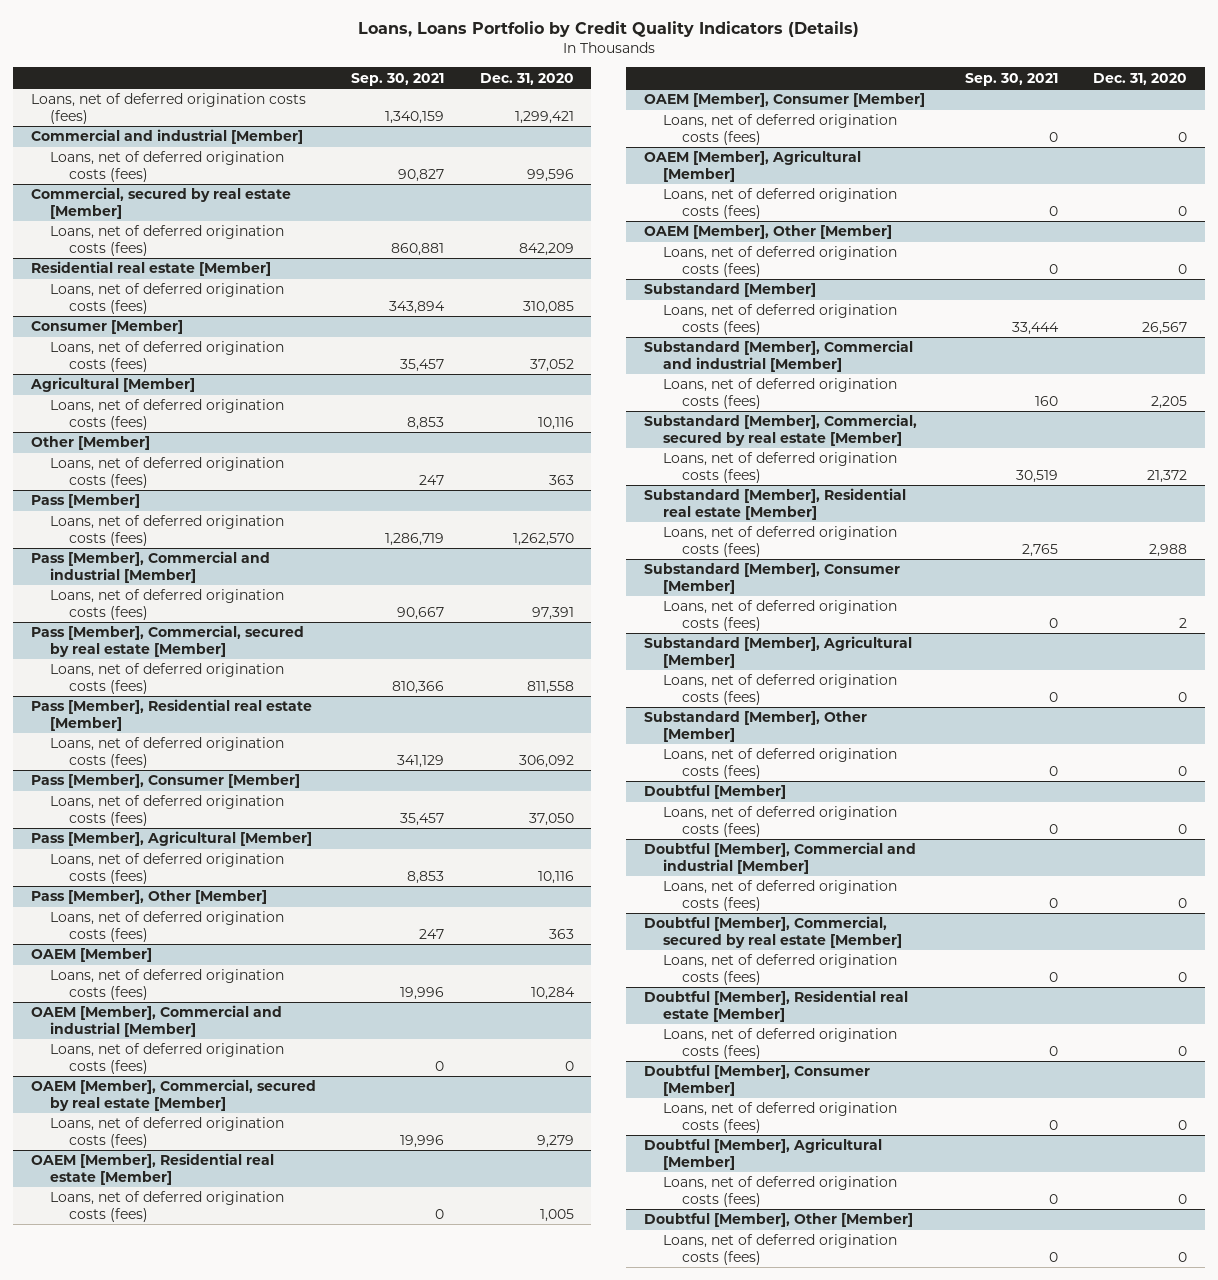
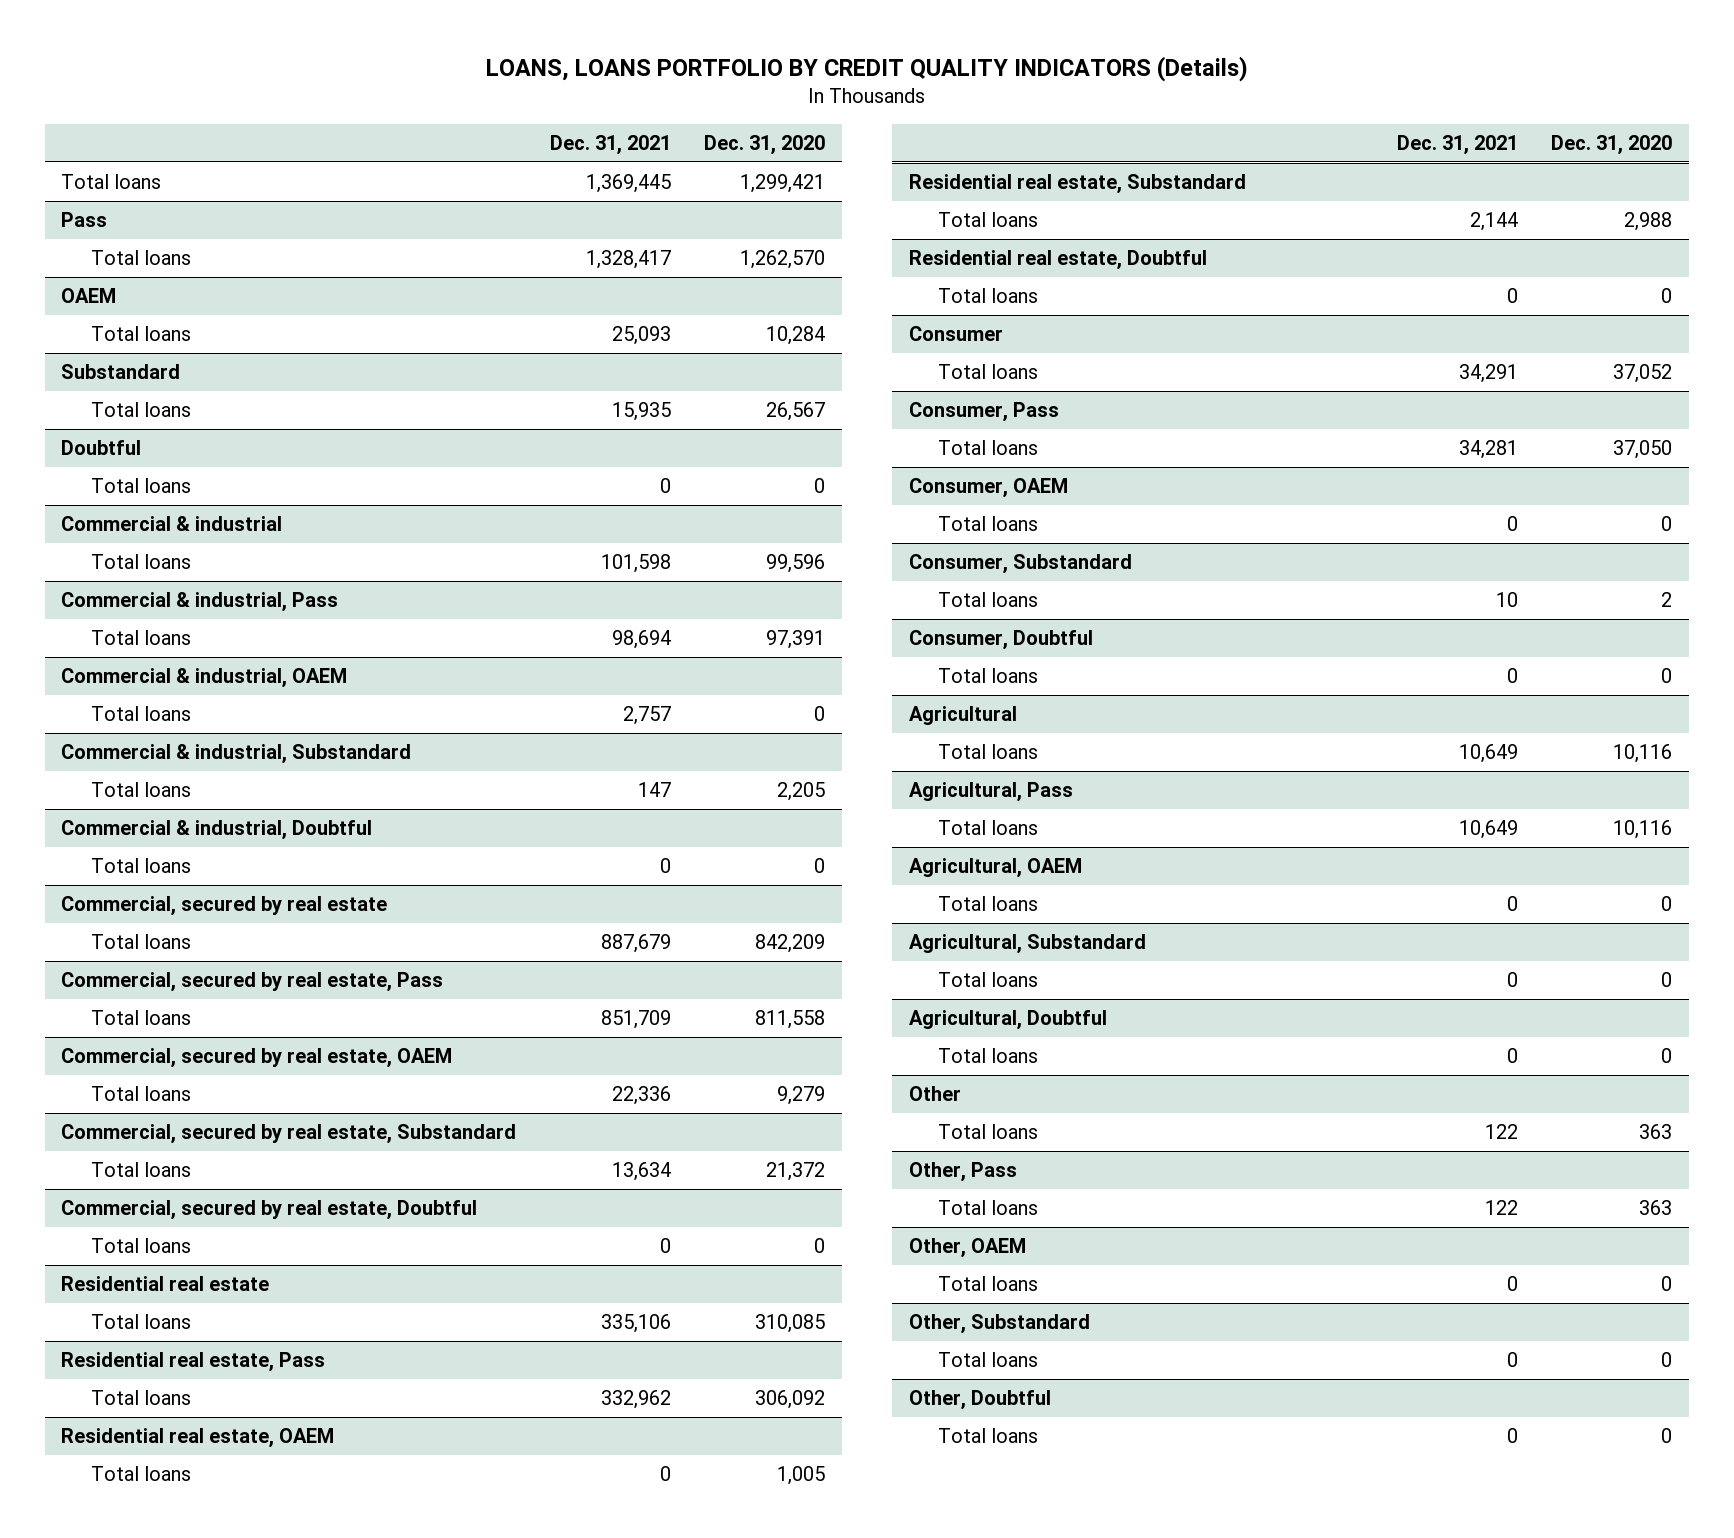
- Loans, Loans Portfolio by Credit Quality Indicators (Details)
+ LOANS, LOANS PORTFOLIO BY CREDIT QUALITY INDICATORS (Details)
- | Sep. 30, 2021 | Dec. 31, 2020
+ | Dec. 31, 2021 | Dec. 31, 2020
- Loans, net of deferred origination costs (fees) | 1,340,159 | 1,299,421
- Commercial and industrial [Member]
- Loans, net of deferred origination costs (fees) | 90,827 | 99,596
- Commercial, secured by real estate [Member]
- Loans, net of deferred origination costs (fees) | 860,881 | 842,209
- Residential real estate [Member]
- Loans, net of deferred origination costs (fees) | 343,894 | 310,085
- Consumer [Member]
- Loans, net of deferred origination costs (fees) | 35,457 | 37,052
- Agricultural [Member]
- Loans, net of deferred origination costs (fees) | 8,853 | 10,116
- Other [Member]
- Loans, net of deferred origination costs (fees) | 247 | 363
- Pass [Member]
- Loans, net of deferred origination costs (fees) | 1,286,719 | 1,262,570
- Pass [Member], Commercial and industrial [Member]
- Loans, net of deferred origination costs (fees) | 90,667 | 97,391
- Pass [Member], Commercial, secured by real estate [Member]
- Loans, net of deferred origination costs (fees) | 810,366 | 811,558
- Pass [Member], Residential real estate [Member]
- Loans, net of deferred origination costs (fees) | 341,129 | 306,092
- Pass [Member], Consumer [Member]
- Loans, net of deferred origination costs (fees) | 35,457 | 37,050
- Pass [Member], Agricultural [Member]
- Loans, net of deferred origination costs (fees) | 8,853 | 10,116
- Pass [Member], Other [Member]
- Loans, net of deferred origination costs (fees) | 247 | 363
- OAEM [Member]
- Loans, net of deferred origination costs (fees) | 19,996 | 10,284
- OAEM [Member], Commercial and industrial [Member]
- Loans, net of deferred origination costs (fees) | 0 | 0
- OAEM [Member], Commercial, secured by real estate [Member]
- Loans, net of deferred origination costs (fees) | 19,996 | 9,279
- OAEM [Member], Residential real estate [Member]
- Loans, net of deferred origination costs (fees) | 0 | 1,005
- OAEM [Member], Consumer [Member]
- Loans, net of deferred origination costs (fees) | 0 | 0
- OAEM [Member], Agricultural [Member]
- Loans, net of deferred origination costs (fees) | 0 | 0
- OAEM [Member], Other [Member]
- Loans, net of deferred origination costs (fees) | 0 | 0
- Substandard [Member]
- Loans, net of deferred origination costs (fees) | 33,444 | 26,567
- Substandard [Member], Commercial and industrial [Member]
- Loans, net of deferred origination costs (fees) | 160 | 2,205
- Substandard [Member], Commercial, secured by real estate [Member]
- Loans, net of deferred origination costs (fees) | 30,519 | 21,372
- Substandard [Member], Residential real estate [Member]
- Loans, net of deferred origination costs (fees) | 2,765 | 2,988
- Substandard [Member], Consumer [Member]
- Loans, net of deferred origination costs (fees) | 0 | 2
- Substandard [Member], Agricultural [Member]
- Loans, net of deferred origination costs (fees) | 0 | 0
- Substandard [Member], Other [Member]
- Loans, net of deferred origination costs (fees) | 0 | 0
- Doubtful [Member]
- Loans, net of deferred origination costs (fees) | 0 | 0
- Doubtful [Member], Commercial and industrial [Member]
- Loans, net of deferred origination costs (fees) | 0 | 0
- Doubtful [Member], Commercial, secured by real estate [Member]
- Loans, net of deferred origination costs (fees) | 0 | 0
- Doubtful [Member], Residential real estate [Member]
- Loans, net of deferred origination costs (fees) | 0 | 0
- Doubtful [Member], Consumer [Member]
- Loans, net of deferred origination costs (fees) | 0 | 0
- Doubtful [Member], Agricultural [Member]
- Loans, net of deferred origination costs (fees) | 0 | 0
- Doubtful [Member], Other [Member]
- Loans, net of deferred origination costs (fees) | 0 | 0
+ Total loans | 1,369,445 | 1,299,421
+ Pass
+ Total loans | 1,328,417 | 1,262,570
+ OAEM
+ Total loans | 25,093 | 10,284
+ Substandard
+ Total loans | 15,935 | 26,567
+ Doubtful
+ Total loans | 0 | 0
+ Commercial & industrial
+ Total loans | 101,598 | 99,596
+ Commercial & industrial, Pass
+ Total loans | 98,694 | 97,391
+ Commercial & industrial, OAEM
+ Total loans | 2,757 | 0
+ Commercial & industrial, Substandard
+ Total loans | 147 | 2,205
+ Commercial & industrial, Doubtful
+ Total loans | 0 | 0
+ Commercial, secured by real estate
+ Total loans | 887,679 | 842,209
+ Commercial, secured by real estate, Pass
+ Total loans | 851,709 | 811,558
+ Commercial, secured by real estate, OAEM
+ Total loans | 22,336 | 9,279
+ Commercial, secured by real estate, Substandard
+ Total loans | 13,634 | 21,372
+ Commercial, secured by real estate, Doubtful
+ Total loans | 0 | 0
+ Residential real estate
+ Total loans | 335,106 | 310,085
+ Residential real estate, Pass
+ Total loans | 332,962 | 306,092
+ Residential real estate, OAEM
+ Total loans | 0 | 1,005
+ Residential real estate, Substandard
+ Total loans | 2,144 | 2,988
+ Residential real estate, Doubtful
+ Total loans | 0 | 0
+ Consumer
+ Total loans | 34,291 | 37,052
+ Consumer, Pass
+ Total loans | 34,281 | 37,050
+ Consumer, OAEM
+ Total loans | 0 | 0
+ Consumer, Substandard
+ Total loans | 10 | 2
+ Consumer, Doubtful
+ Total loans | 0 | 0
+ Agricultural
+ Total loans | 10,649 | 10,116
+ Agricultural, Pass
+ Total loans | 10,649 | 10,116
+ Agricultural, OAEM
+ Total loans | 0 | 0
+ Agricultural, Substandard
+ Total loans | 0 | 0
+ Agricultural, Doubtful
+ Total loans | 0 | 0
+ Other
+ Total loans | 122 | 363
+ Other, Pass
+ Total loans | 122 | 363
+ Other, OAEM
+ Total loans | 0 | 0
+ Other, Substandard
+ Total loans | 0 | 0
+ Other, Doubtful
+ Total loans | 0 | 0

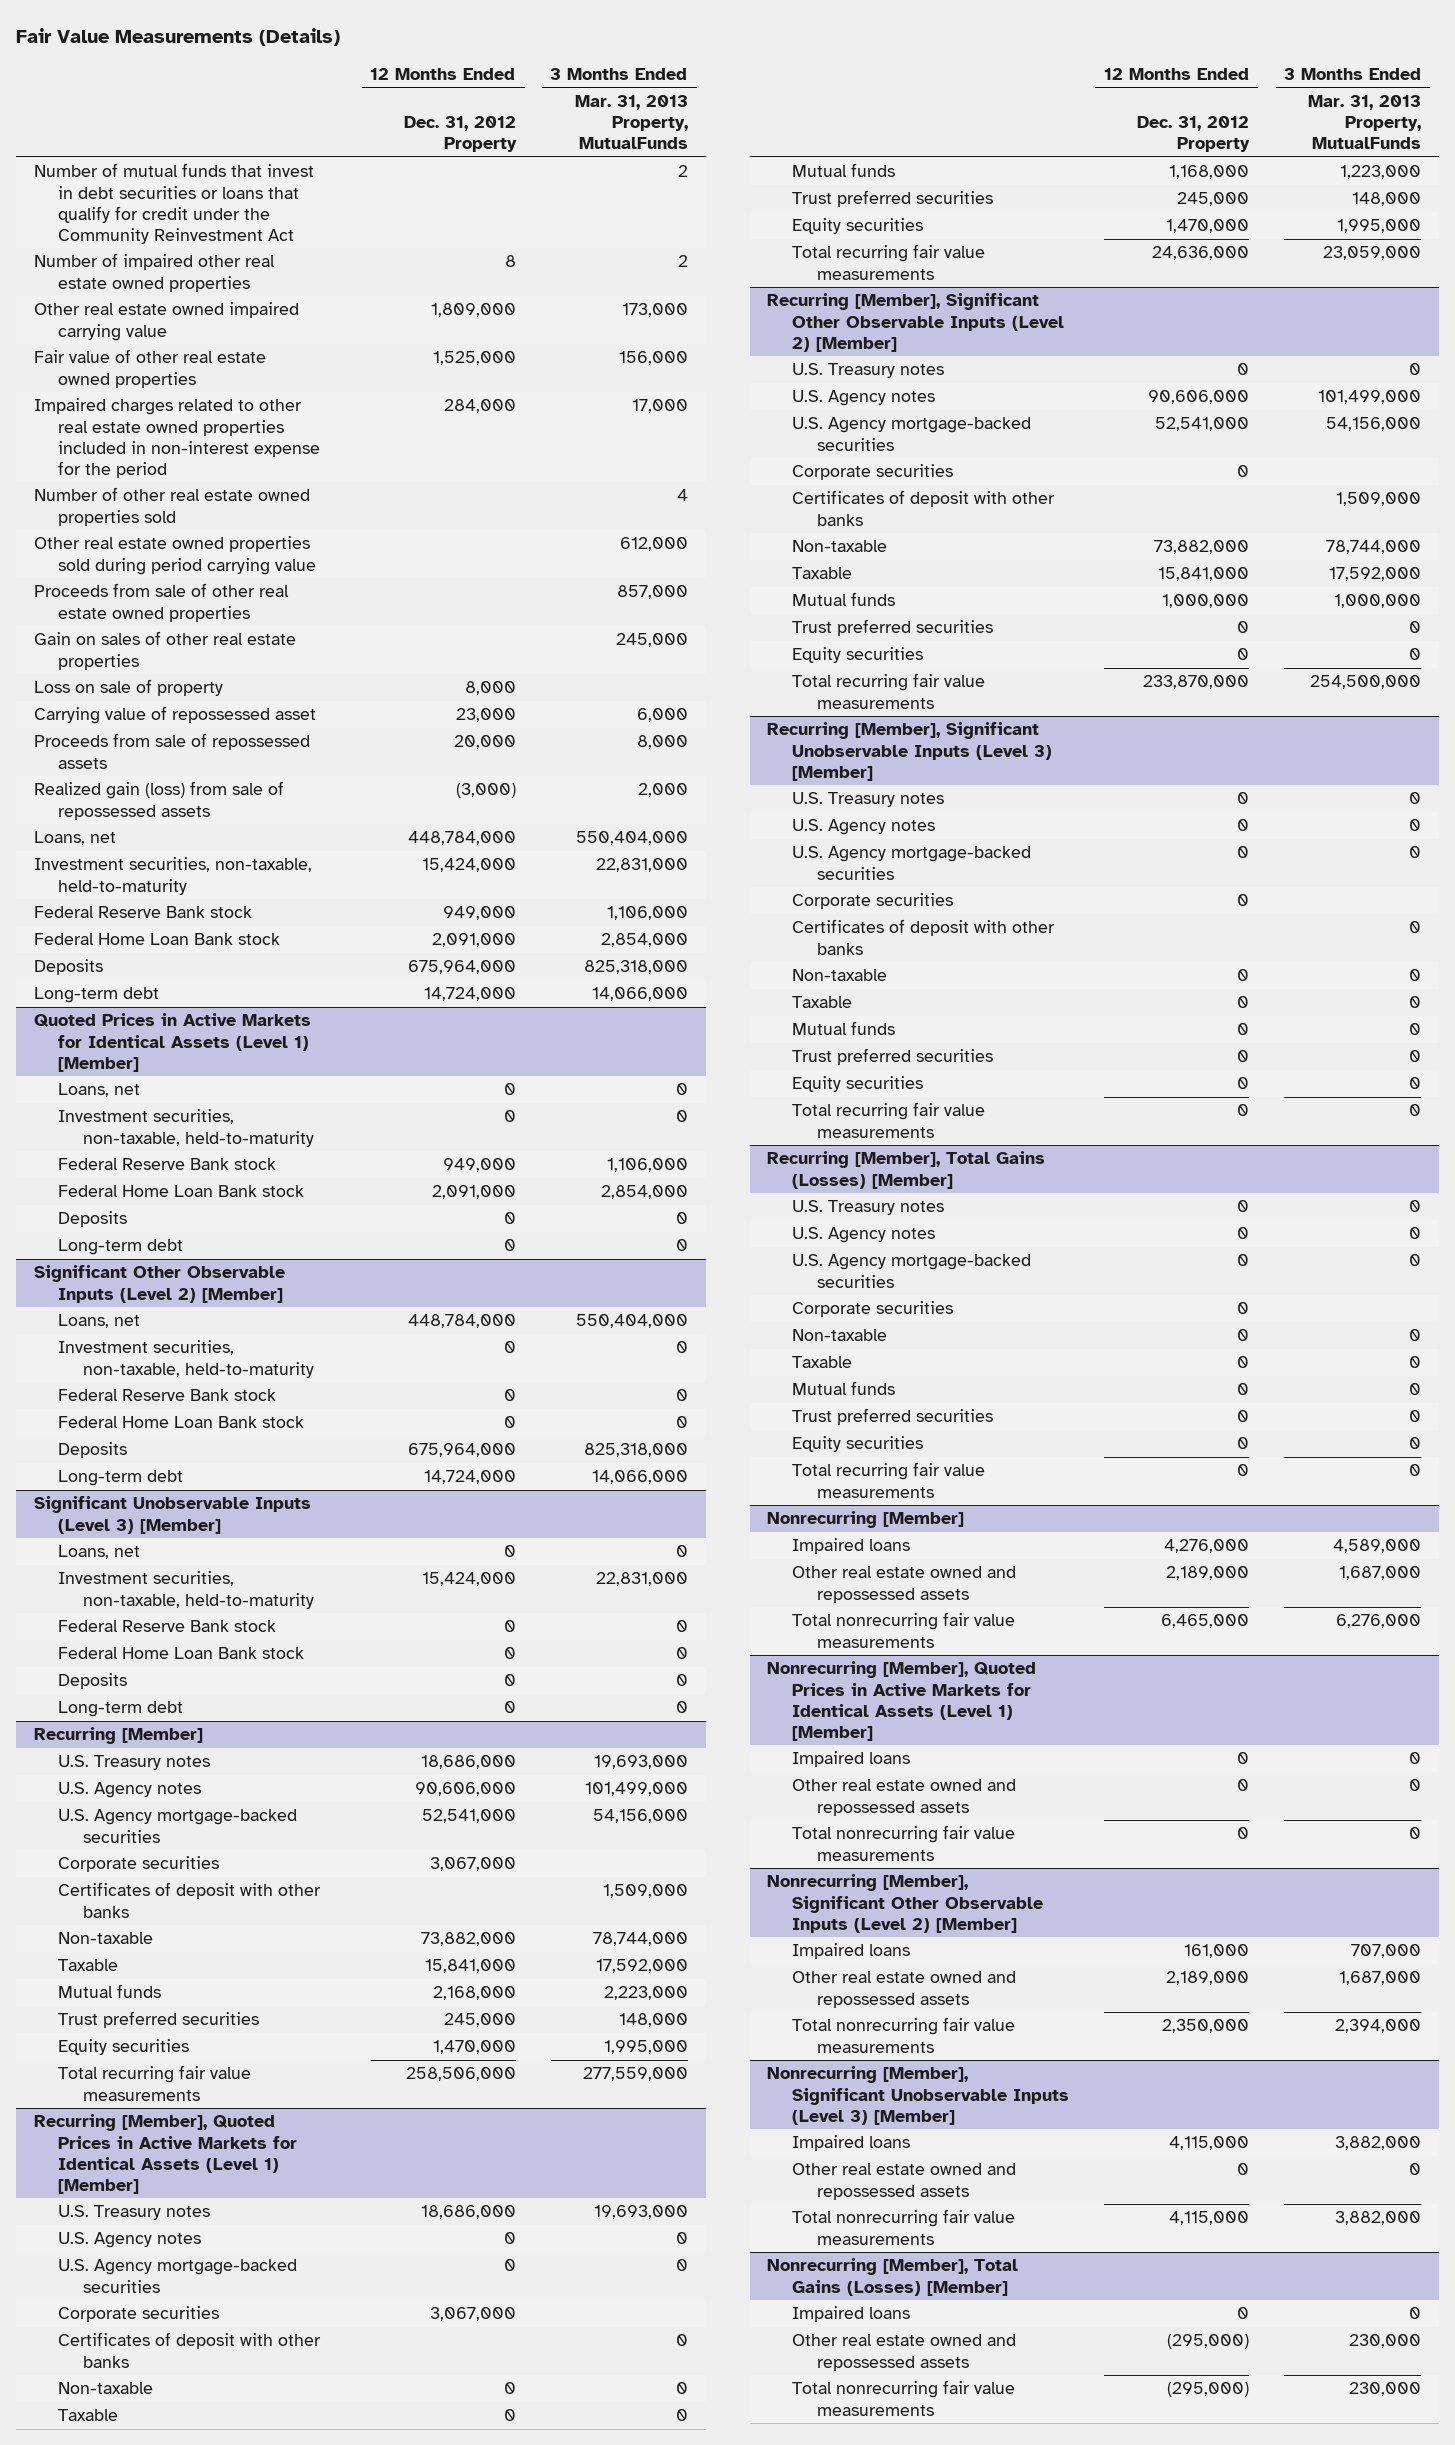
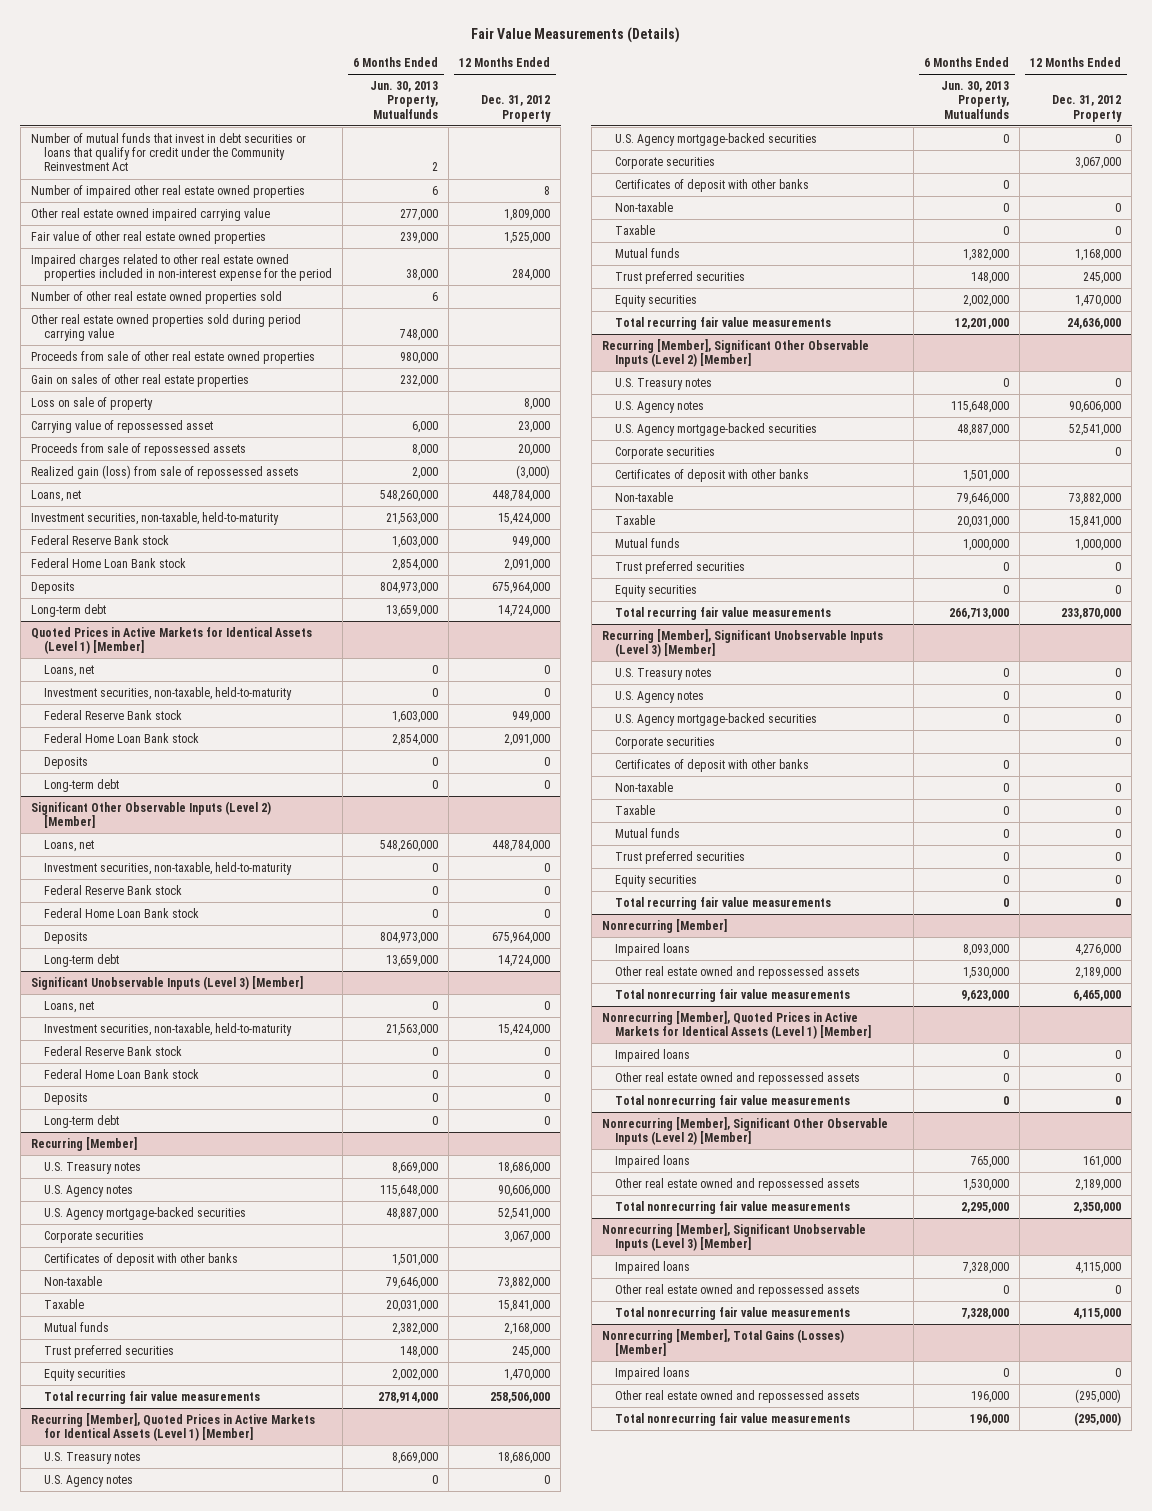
- | 12 Months Ended Dec. 31, 2012 Property | 3 Months Ended Mar. 31, 2013 Property, MutualFunds
+ | 6 Months Ended Jun. 30, 2013 Property, Mutualfunds | 12 Months Ended Dec. 31, 2012 Property
- Recurring [Member], Total Gains (Losses) [Member]
- U.S. Treasury notes | 0 | 0
- U.S. Agency notes | 0 | 0
- U.S. Agency mortgage-backed securities | 0 | 0
- Corporate securities | 0 |
- Non-taxable | 0 | 0
- Taxable | 0 | 0
- Mutual funds | 0 | 0
- Trust preferred securities | 0 | 0
- Equity securities | 0 | 0
- Total recurring fair value measurements | 0 | 0

